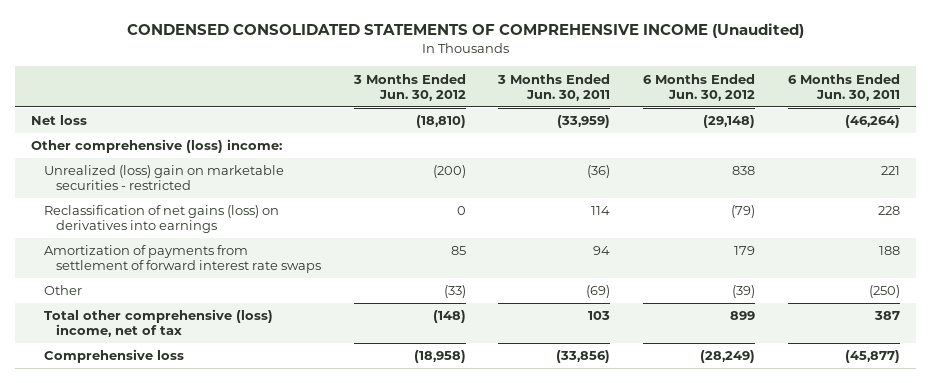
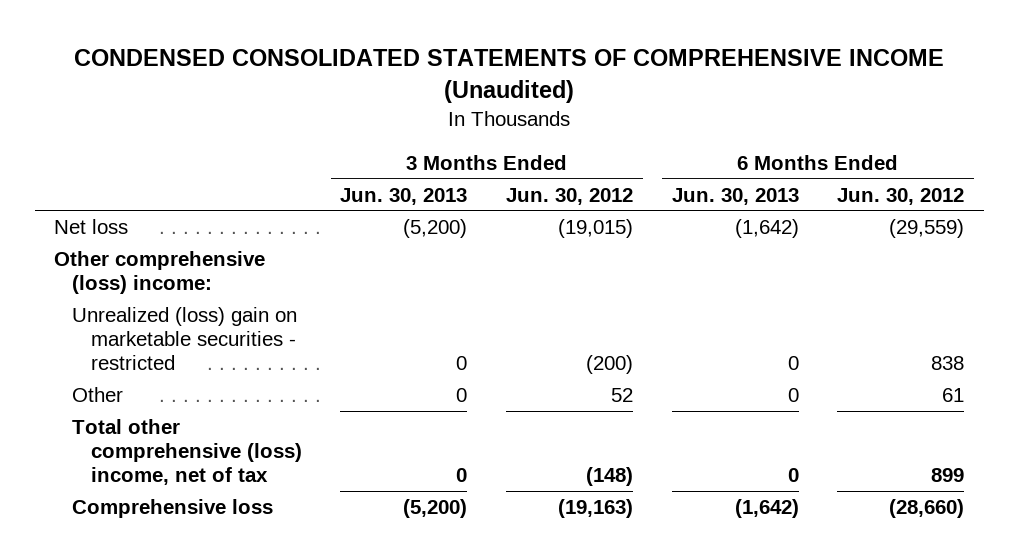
- | 3 Months Ended Jun. 30, 2012 | 3 Months Ended Jun. 30, 2011 | 6 Months Ended Jun. 30, 2012 | 6 Months Ended Jun. 30, 2011
+ | 3 Months Ended Jun. 30, 2013 | 3 Months Ended Jun. 30, 2012 | 6 Months Ended Jun. 30, 2013 | 6 Months Ended Jun. 30, 2012
- Net loss | (18,810) | (33,959) | (29,148) | (46,264)
+ Net loss | (5,200) | (19,015) | (1,642) | (29,559)
- Reclassification of net gains (loss) on derivatives into earnings | 0 | 114 | (79) | 228
- Amortization of payments from settlement of forward interest rate swaps | 85 | 94 | 179 | 188
- Other | (33) | (69) | (39) | (250)
+ Other | 0 | 52 | 0 | 61
- Comprehensive loss | (18,958) | (33,856) | (28,249) | (45,877)
+ Comprehensive loss | (5,200) | (19,163) | (1,642) | (28,660)

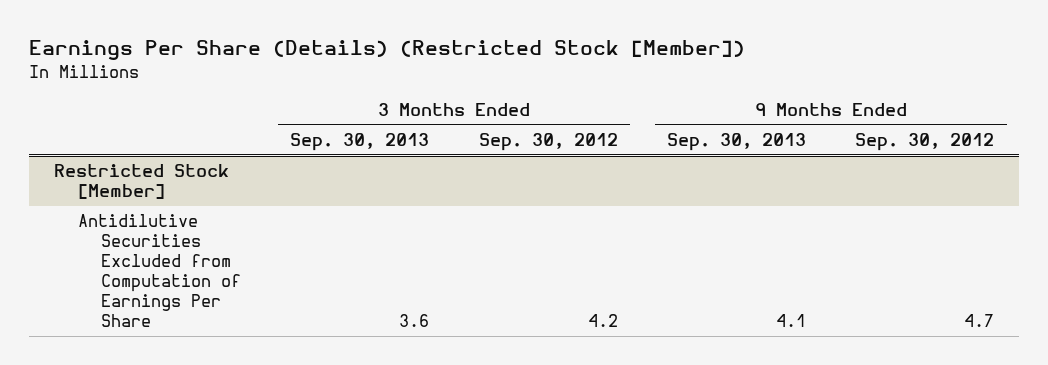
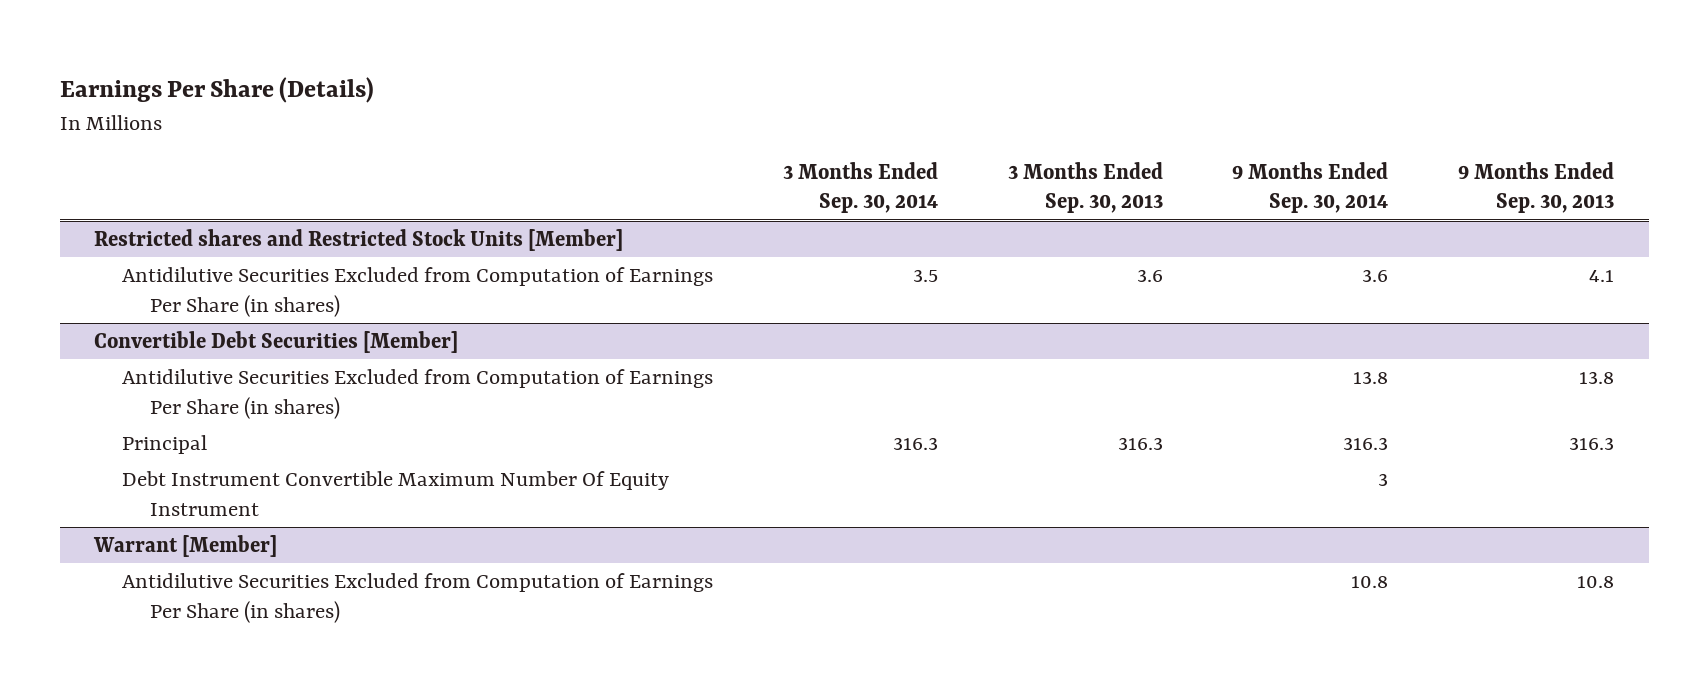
- Earnings Per Share (Details) (Restricted Stock [Member])
+ Earnings Per Share (Details)
- | 3 Months Ended Sep. 30, 2013 | 3 Months Ended Sep. 30, 2012 | 9 Months Ended Sep. 30, 2013 | 9 Months Ended Sep. 30, 2012
+ | 3 Months Ended Sep. 30, 2014 | 3 Months Ended Sep. 30, 2013 | 9 Months Ended Sep. 30, 2014 | 9 Months Ended Sep. 30, 2013
- Restricted Stock [Member]
- Antidilutive Securities Excluded from Computation of Earnings Per Share | 3.6 | 4.2 | 4.1 | 4.7
+ Restricted shares and Restricted Stock Units [Member]
+ Antidilutive Securities Excluded from Computation of Earnings Per Share (in shares) | 3.5 | 3.6 | 3.6 | 4.1
+ Convertible Debt Securities [Member]
+ Antidilutive Securities Excluded from Computation of Earnings Per Share (in shares) | | | 13.8 | 13.8
+ Principal | 316.3 | 316.3 | 316.3 | 316.3
+ Debt Instrument Convertible Maximum Number Of Equity Instrument | | | 3 |
+ Warrant [Member]
+ Antidilutive Securities Excluded from Computation of Earnings Per Share (in shares) | | | 10.8 | 10.8

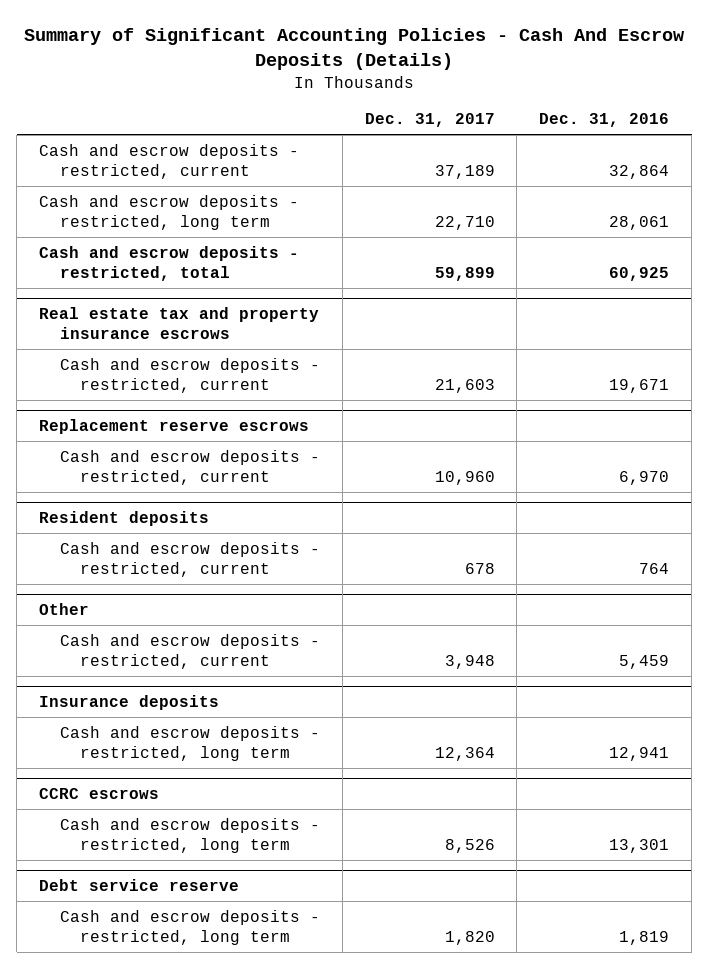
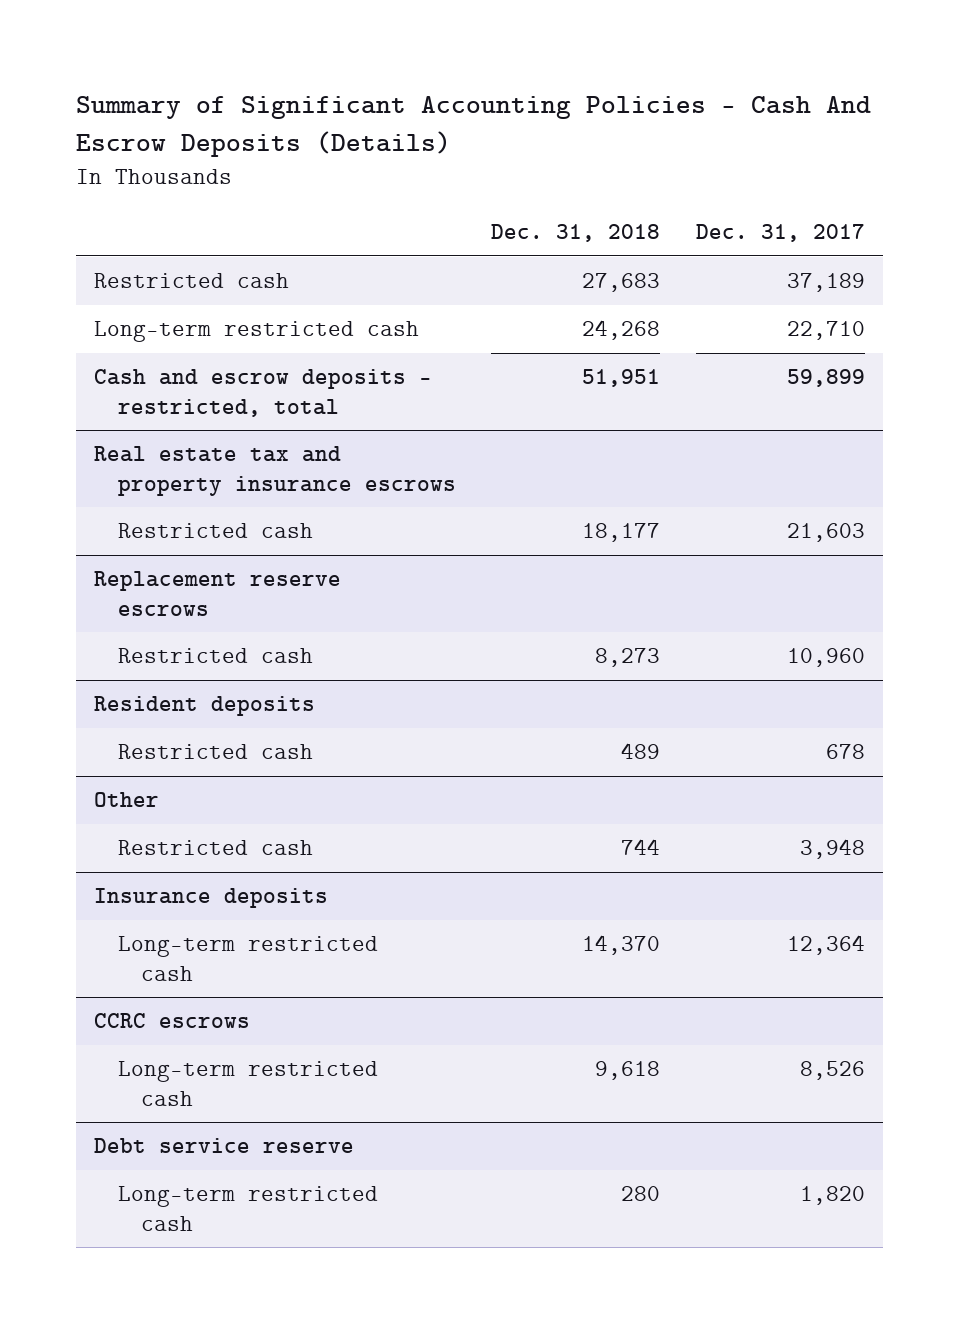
- | Dec. 31, 2017 | Dec. 31, 2016
+ | Dec. 31, 2018 | Dec. 31, 2017
- Cash and escrow deposits - restricted, current | 37,189 | 32,864
- Cash and escrow deposits - restricted, long term | 22,710 | 28,061
+ Restricted cash | 27,683 | 37,189
+ Long-term restricted cash | 24,268 | 22,710
@ Real estate tax and property insurance escrows
- Cash and escrow deposits - restricted, current | 21,603 | 19,671
+ Restricted cash | 18,177 | 21,603
@ Replacement reserve escrows
- Cash and escrow deposits - restricted, current | 10,960 | 6,970
+ Restricted cash | 8,273 | 10,960
@ Resident deposits
- Cash and escrow deposits - restricted, current | 678 | 764
+ Restricted cash | 489 | 678
@ Other
- Cash and escrow deposits - restricted, current | 3,948 | 5,459
+ Restricted cash | 744 | 3,948
@ Insurance deposits
- Cash and escrow deposits - restricted, long term | 12,364 | 12,941
+ Long-term restricted cash | 14,370 | 12,364
@ CCRC escrows
- Cash and escrow deposits - restricted, long term | 8,526 | 13,301
+ Long-term restricted cash | 9,618 | 8,526
@ Debt service reserve
- Cash and escrow deposits - restricted, long term | 1,820 | 1,819
+ Long-term restricted cash | 280 | 1,820

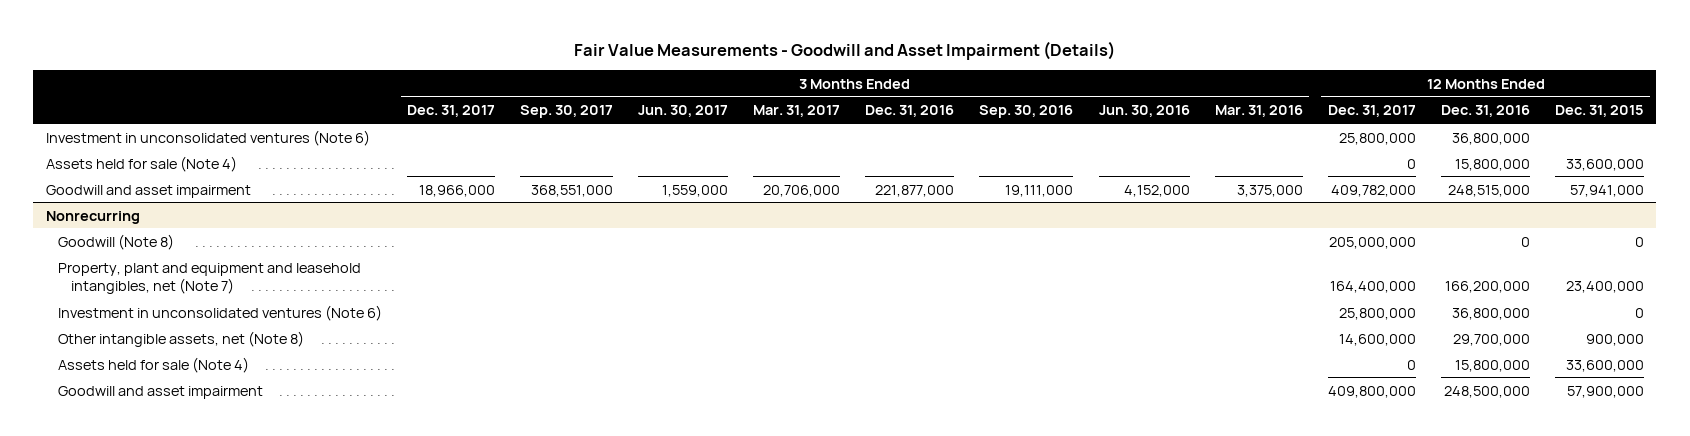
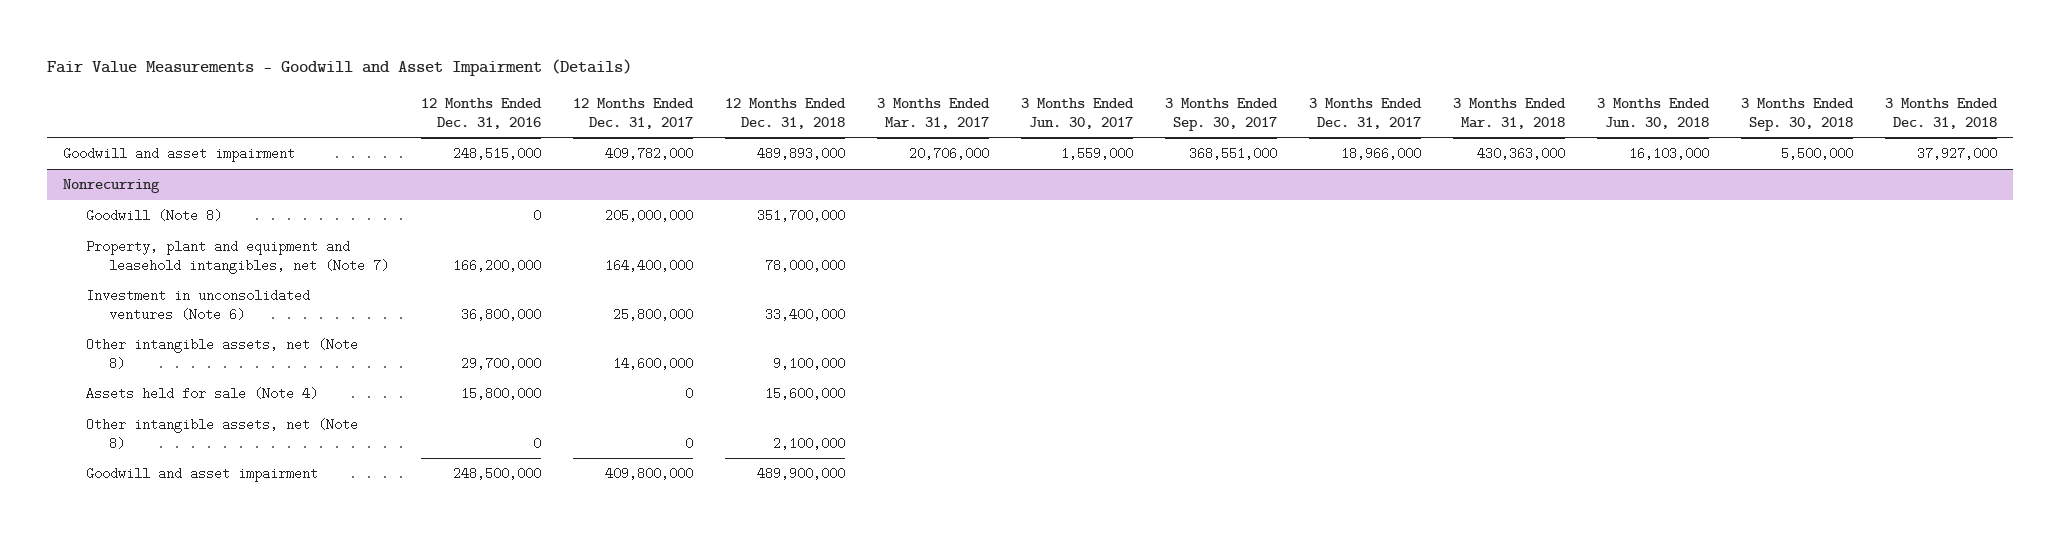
- | 3 Months Ended Dec. 31, 2017 | 3 Months Ended Sep. 30, 2017 | 3 Months Ended Jun. 30, 2017 | 3 Months Ended Mar. 31, 2017 | 3 Months Ended Dec. 31, 2016 | 3 Months Ended Sep. 30, 2016 | 3 Months Ended Jun. 30, 2016 | 3 Months Ended Mar. 31, 2016 | 12 Months Ended Dec. 31, 2017 | 12 Months Ended Dec. 31, 2016 | 12 Months Ended Dec. 31, 2015
+ | 12 Months Ended Dec. 31, 2016 | 12 Months Ended Dec. 31, 2017 | 12 Months Ended Dec. 31, 2018 | 3 Months Ended Mar. 31, 2017 | 3 Months Ended Jun. 30, 2017 | 3 Months Ended Sep. 30, 2017 | 3 Months Ended Dec. 31, 2017 | 3 Months Ended Mar. 31, 2018 | 3 Months Ended Jun. 30, 2018 | 3 Months Ended Sep. 30, 2018 | 3 Months Ended Dec. 31, 2018
- Investment in unconsolidated ventures (Note 6) | | | | | | | | | 25,800,000 | 36,800,000 |
- Assets held for sale (Note 4) | | | | | | | | | 0 | 15,800,000 | 33,600,000
@ Nonrecurring
+ Other intangible assets, net (Note 8) | 0 | 0 | 2,100,000 | | | | | | | |

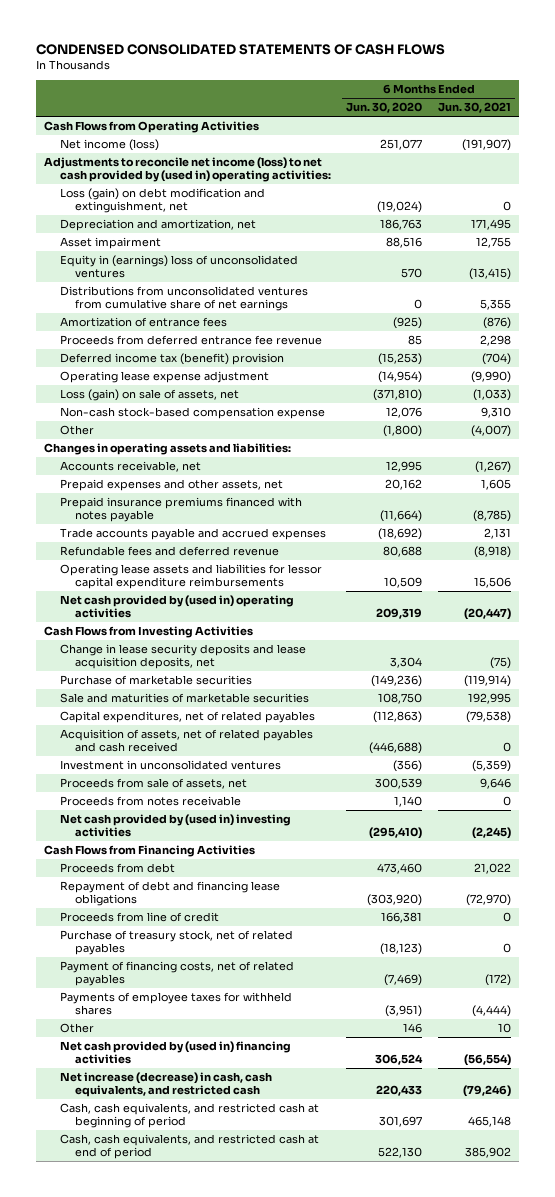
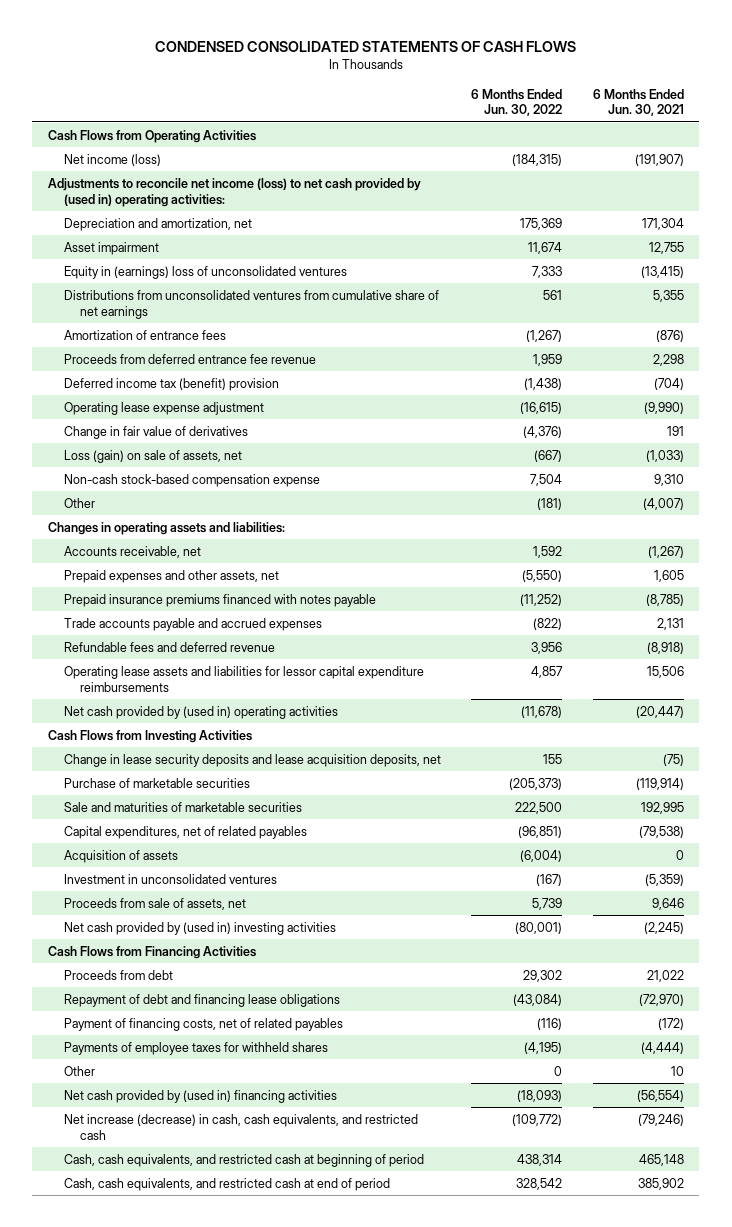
- | 6 Months Ended Jun. 30, 2020 | 6 Months Ended Jun. 30, 2021
+ | 6 Months Ended Jun. 30, 2022 | 6 Months Ended Jun. 30, 2021
- Loss (gain) on debt modification and extinguishment, net | (19,024) | 0
- Depreciation and amortization, net | 186,763 | 171,495
+ Depreciation and amortization, net | 175,369 | 171,304
+ Change in fair value of derivatives | (4,376) | 191
- Acquisition of assets, net of related payables and cash received | (446,688) | 0
+ Acquisition of assets | (6,004) | 0
- Proceeds from notes receivable | 1,140 | 0
- Proceeds from line of credit | 166,381 | 0
- Purchase of treasury stock, net of related payables | (18,123) | 0

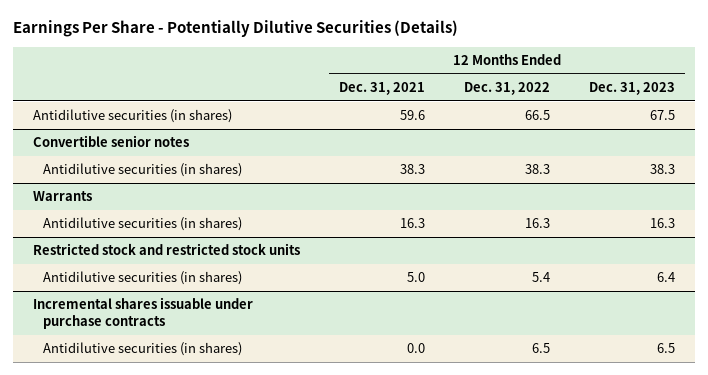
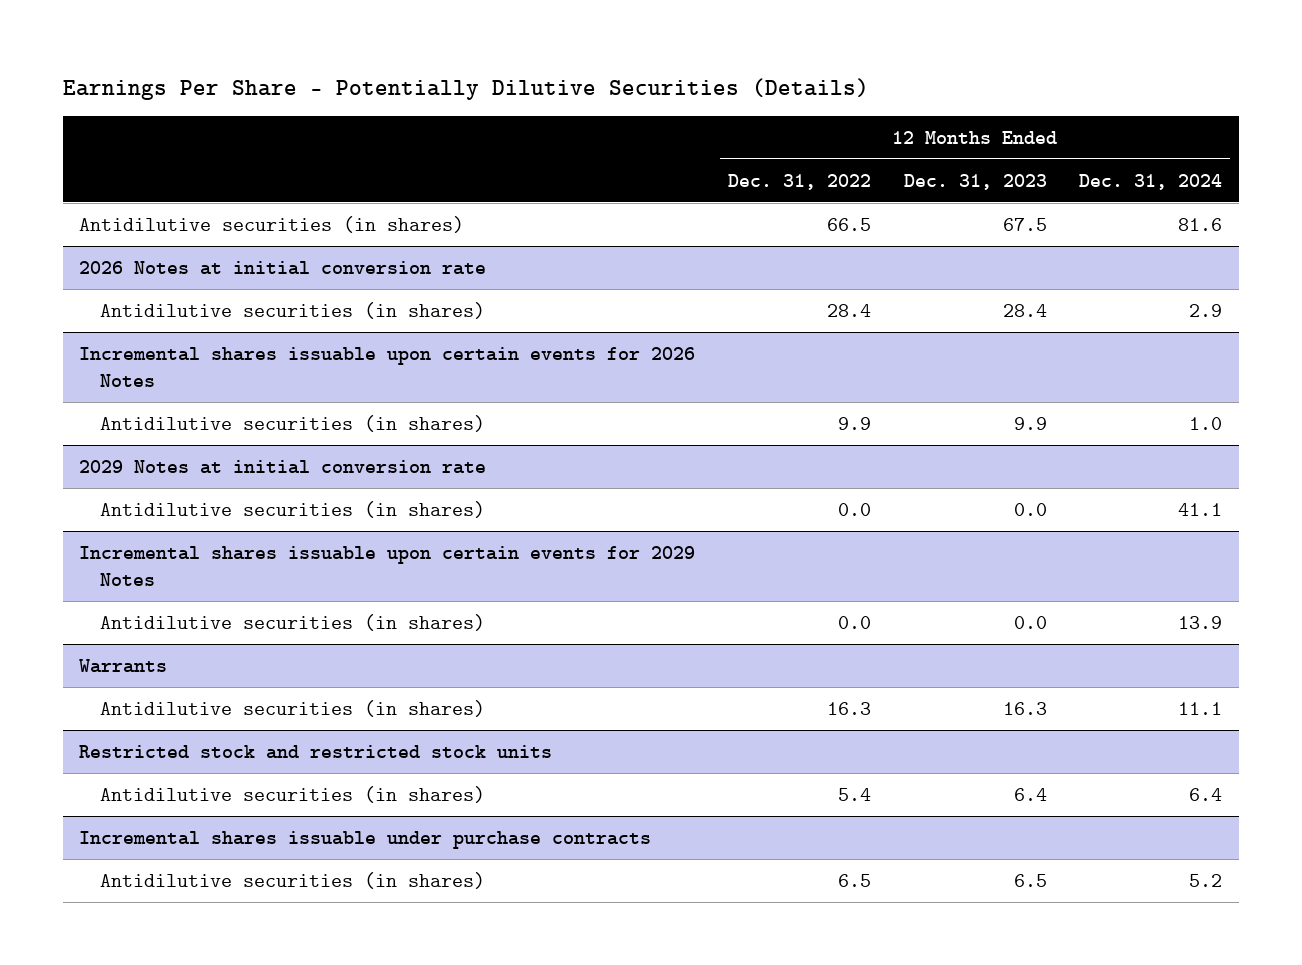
- | 12 Months Ended Dec. 31, 2021 | 12 Months Ended Dec. 31, 2022 | 12 Months Ended Dec. 31, 2023
+ | 12 Months Ended Dec. 31, 2022 | 12 Months Ended Dec. 31, 2023 | 12 Months Ended Dec. 31, 2024
- Convertible senior notes
- Antidilutive securities (in shares) | 38.3 | 38.3 | 38.3
+ 2026 Notes at initial conversion rate
+ Antidilutive securities (in shares) | 28.4 | 28.4 | 2.9
+ Incremental shares issuable upon certain events for 2026 Notes
+ Antidilutive securities (in shares) | 9.9 | 9.9 | 1.0
+ 2029 Notes at initial conversion rate
+ Antidilutive securities (in shares) | 0.0 | 0.0 | 41.1
+ Incremental shares issuable upon certain events for 2029 Notes
+ Antidilutive securities (in shares) | 0.0 | 0.0 | 13.9

